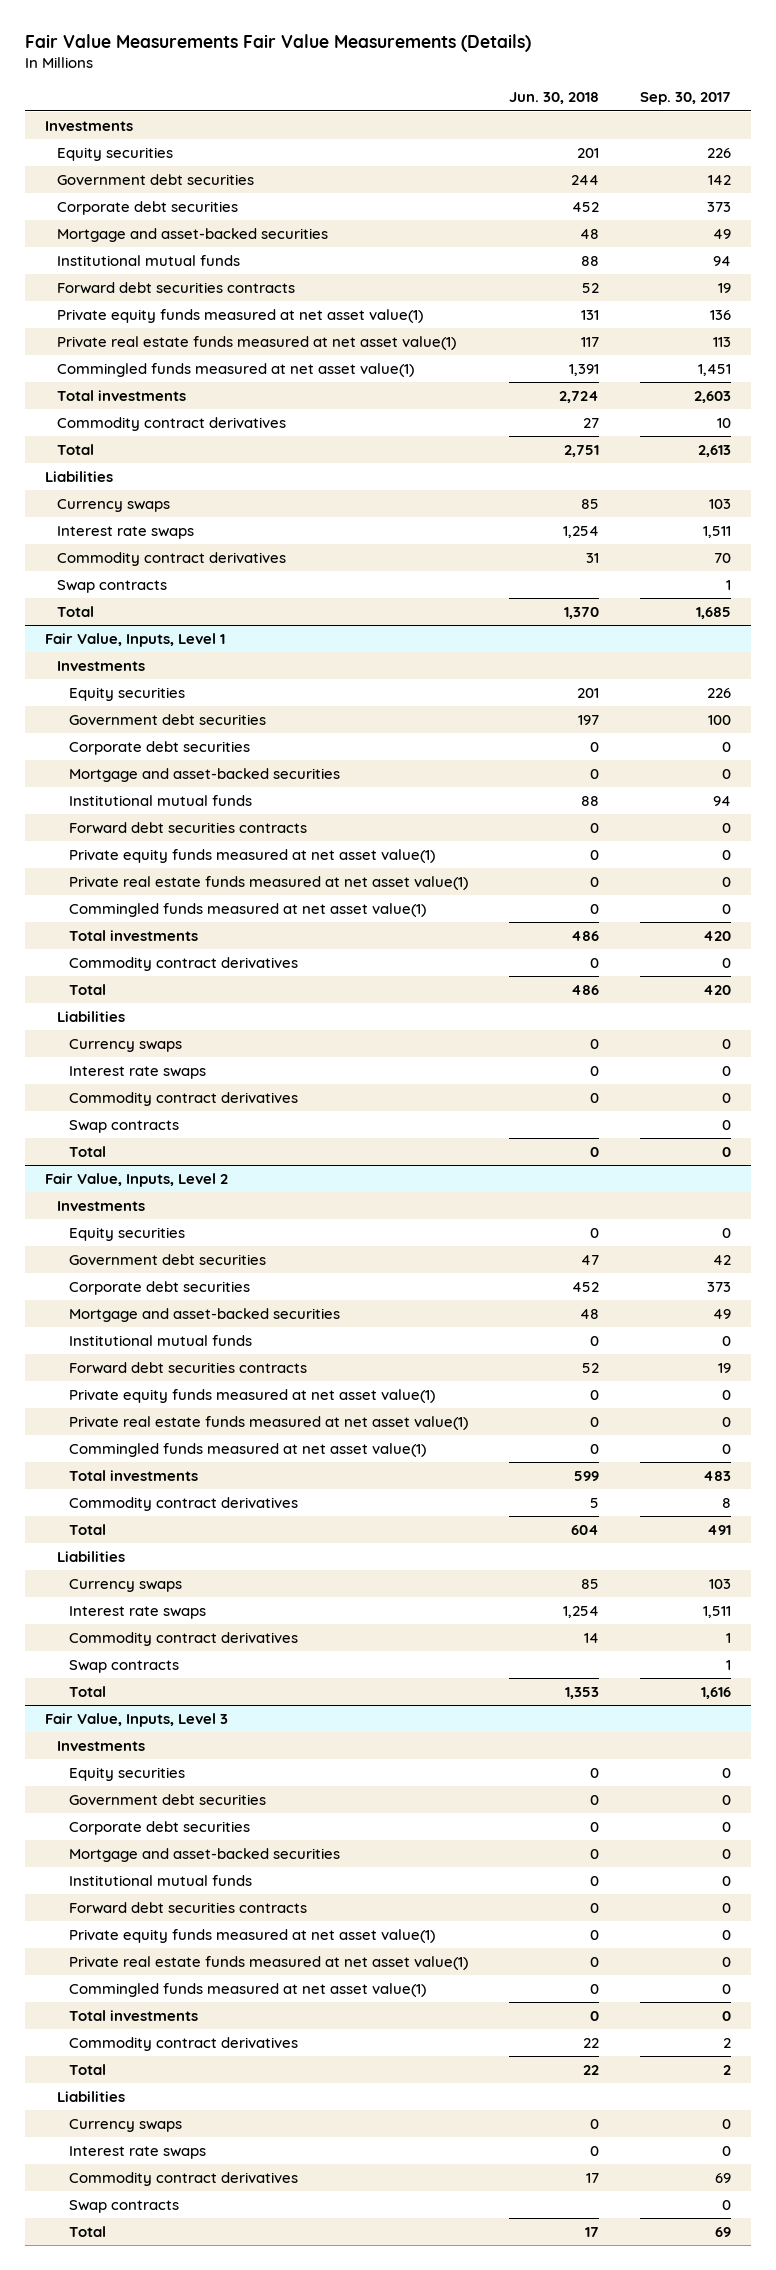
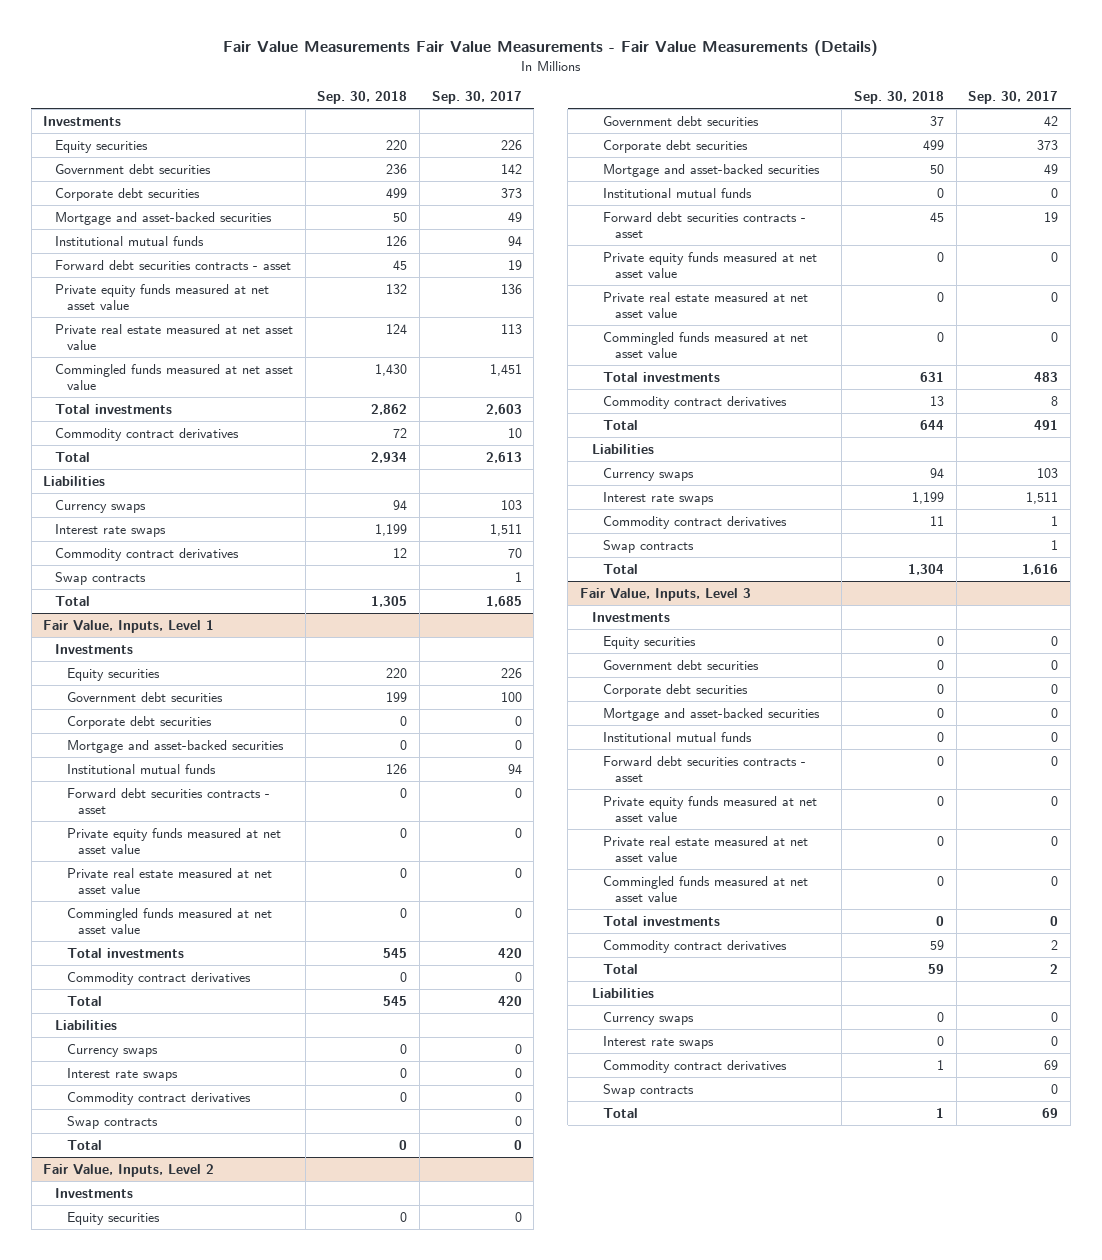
- Fair Value Measurements Fair Value Measurements (Details)
+ Fair Value Measurements Fair Value Measurements - Fair Value Measurements (Details)
- | Jun. 30, 2018 | Sep. 30, 2017
+ | Sep. 30, 2018 | Sep. 30, 2017
- Forward debt securities contracts | 52 | 19
- Private equity funds measured at net asset value(1) | 131 | 136
- Private real estate funds measured at net asset value(1) | 117 | 113
- Commingled funds measured at net asset value(1) | 1,391 | 1,451
+ Forward debt securities contracts - asset | 45 | 19
+ Private equity funds measured at net asset value | 132 | 136
+ Private real estate measured at net asset value | 124 | 113
+ Commingled funds measured at net asset value | 1,430 | 1,451
@ Fair Value, Inputs, Level 1
- Forward debt securities contracts | 0 | 0
- Private equity funds measured at net asset value(1) | 0 | 0
- Private real estate funds measured at net asset value(1) | 0 | 0
- Commingled funds measured at net asset value(1) | 0 | 0
+ Forward debt securities contracts - asset | 0 | 0
+ Private equity funds measured at net asset value | 0 | 0
+ Private real estate measured at net asset value | 0 | 0
+ Commingled funds measured at net asset value | 0 | 0
@ Fair Value, Inputs, Level 2
- Forward debt securities contracts | 52 | 19
- Private equity funds measured at net asset value(1) | 0 | 0
- Private real estate funds measured at net asset value(1) | 0 | 0
- Commingled funds measured at net asset value(1) | 0 | 0
+ Forward debt securities contracts - asset | 45 | 19
+ Private equity funds measured at net asset value | 0 | 0
+ Private real estate measured at net asset value | 0 | 0
+ Commingled funds measured at net asset value | 0 | 0
@ Fair Value, Inputs, Level 3
- Forward debt securities contracts | 0 | 0
- Private equity funds measured at net asset value(1) | 0 | 0
- Private real estate funds measured at net asset value(1) | 0 | 0
- Commingled funds measured at net asset value(1) | 0 | 0
+ Forward debt securities contracts - asset | 0 | 0
+ Private equity funds measured at net asset value | 0 | 0
+ Private real estate measured at net asset value | 0 | 0
+ Commingled funds measured at net asset value | 0 | 0

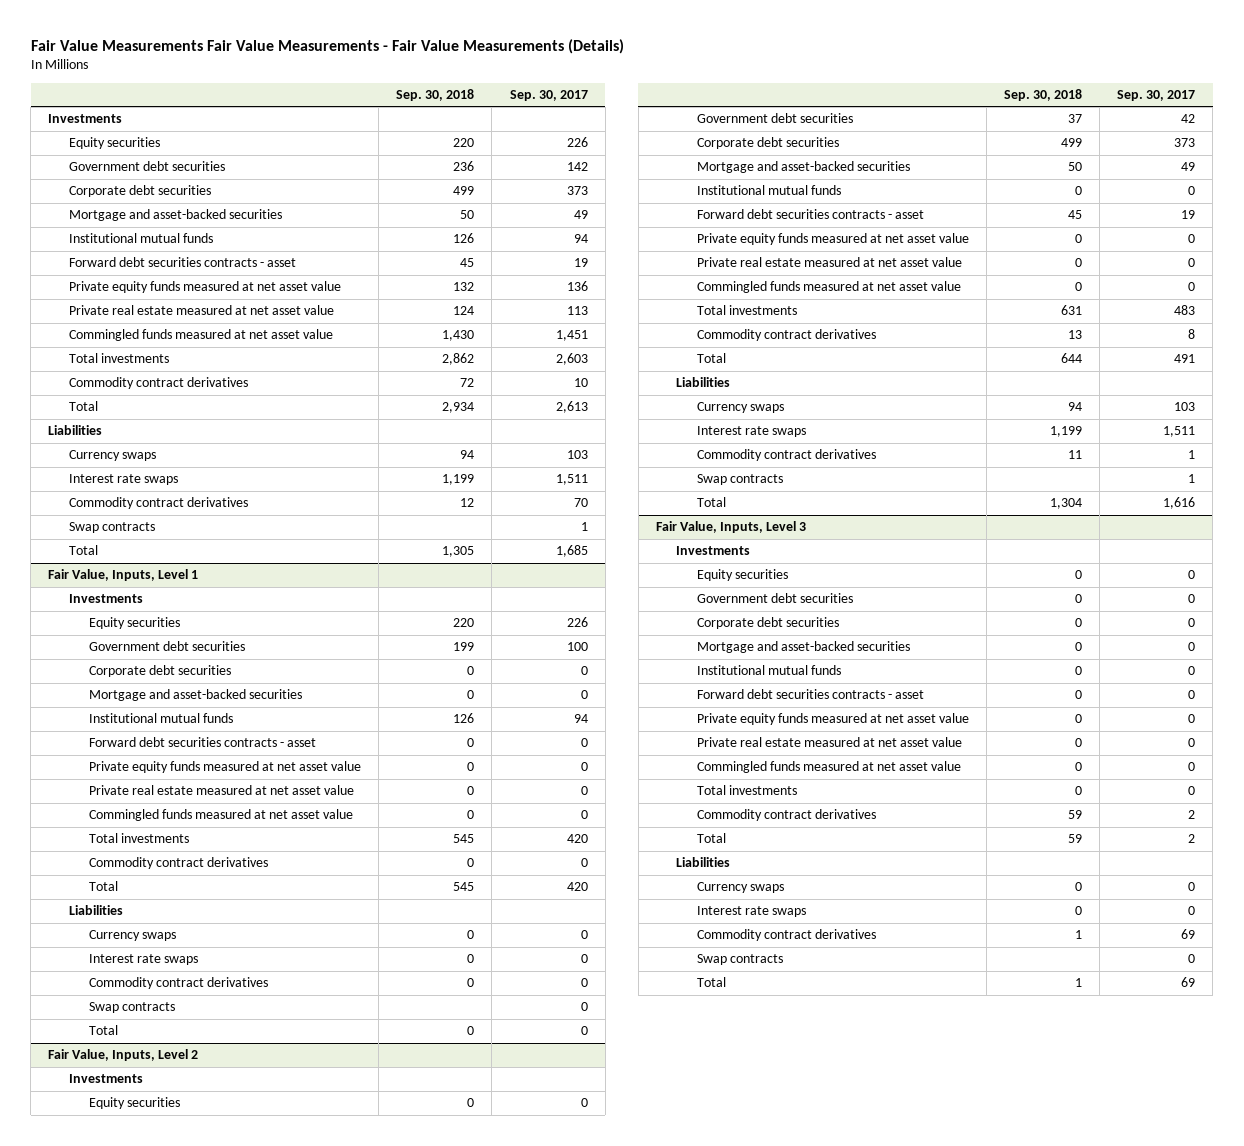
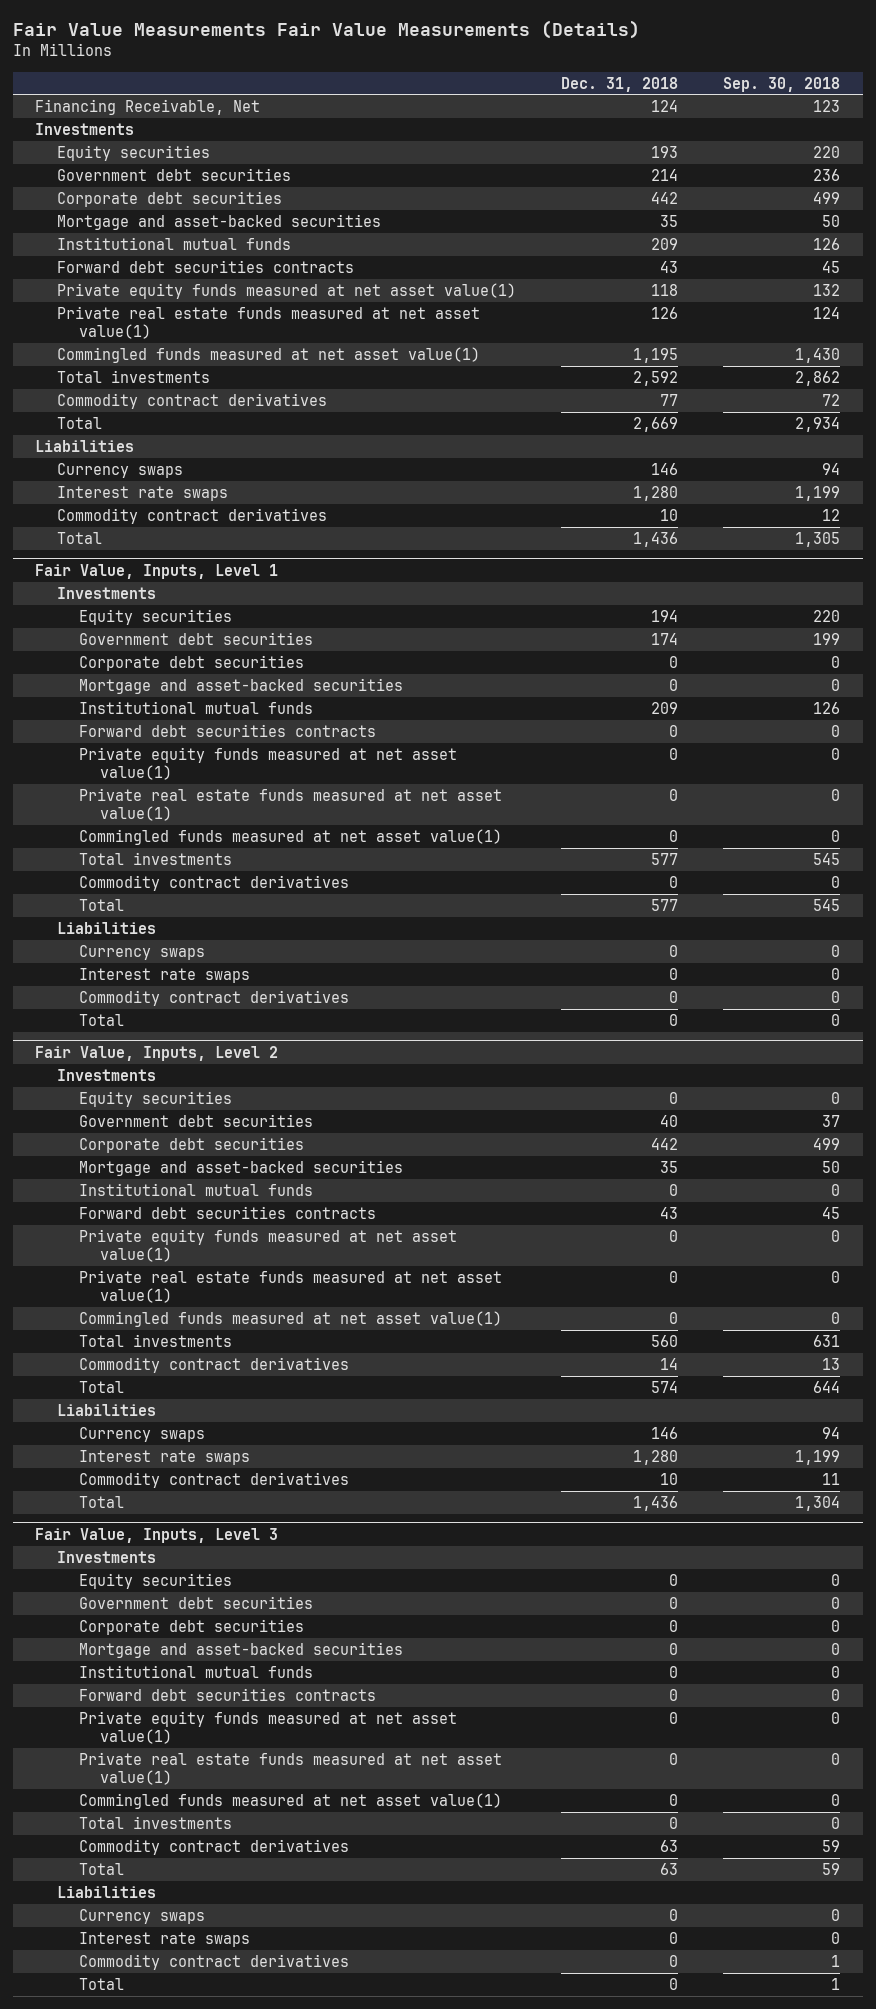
- Fair Value Measurements Fair Value Measurements - Fair Value Measurements (Details)
+ Fair Value Measurements Fair Value Measurements (Details)
- | Sep. 30, 2018 | Sep. 30, 2017
+ | Dec. 31, 2018 | Sep. 30, 2018
+ Financing Receivable, Net | 124 | 123
- Forward debt securities contracts - asset | 45 | 19
- Private equity funds measured at net asset value | 132 | 136
- Private real estate measured at net asset value | 124 | 113
- Commingled funds measured at net asset value | 1,430 | 1,451
+ Forward debt securities contracts | 43 | 45
+ Private equity funds measured at net asset value(1) | 118 | 132
+ Private real estate funds measured at net asset value(1) | 126 | 124
+ Commingled funds measured at net asset value(1) | 1,195 | 1,430
- Swap contracts | | 1
@ Fair Value, Inputs, Level 1
- Forward debt securities contracts - asset | 0 | 0
- Private equity funds measured at net asset value | 0 | 0
- Private real estate measured at net asset value | 0 | 0
- Commingled funds measured at net asset value | 0 | 0
+ Forward debt securities contracts | 0 | 0
+ Private equity funds measured at net asset value(1) | 0 | 0
+ Private real estate funds measured at net asset value(1) | 0 | 0
+ Commingled funds measured at net asset value(1) | 0 | 0
- Swap contracts | | 0
@ Fair Value, Inputs, Level 2
- Forward debt securities contracts - asset | 45 | 19
- Private equity funds measured at net asset value | 0 | 0
- Private real estate measured at net asset value | 0 | 0
- Commingled funds measured at net asset value | 0 | 0
+ Forward debt securities contracts | 43 | 45
+ Private equity funds measured at net asset value(1) | 0 | 0
+ Private real estate funds measured at net asset value(1) | 0 | 0
+ Commingled funds measured at net asset value(1) | 0 | 0
- Swap contracts | | 1
@ Fair Value, Inputs, Level 3
- Forward debt securities contracts - asset | 0 | 0
- Private equity funds measured at net asset value | 0 | 0
- Private real estate measured at net asset value | 0 | 0
- Commingled funds measured at net asset value | 0 | 0
+ Forward debt securities contracts | 0 | 0
+ Private equity funds measured at net asset value(1) | 0 | 0
+ Private real estate funds measured at net asset value(1) | 0 | 0
+ Commingled funds measured at net asset value(1) | 0 | 0
- Swap contracts | | 0

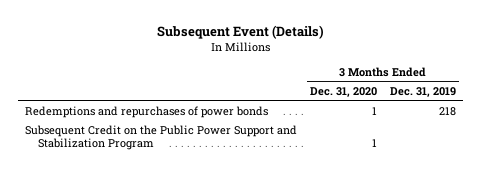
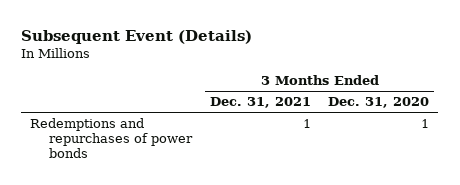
- | 3 Months Ended Dec. 31, 2020 | 3 Months Ended Dec. 31, 2019
+ | 3 Months Ended Dec. 31, 2021 | 3 Months Ended Dec. 31, 2020
- Subsequent Credit on the Public Power Support and Stabilization Program | 1 |

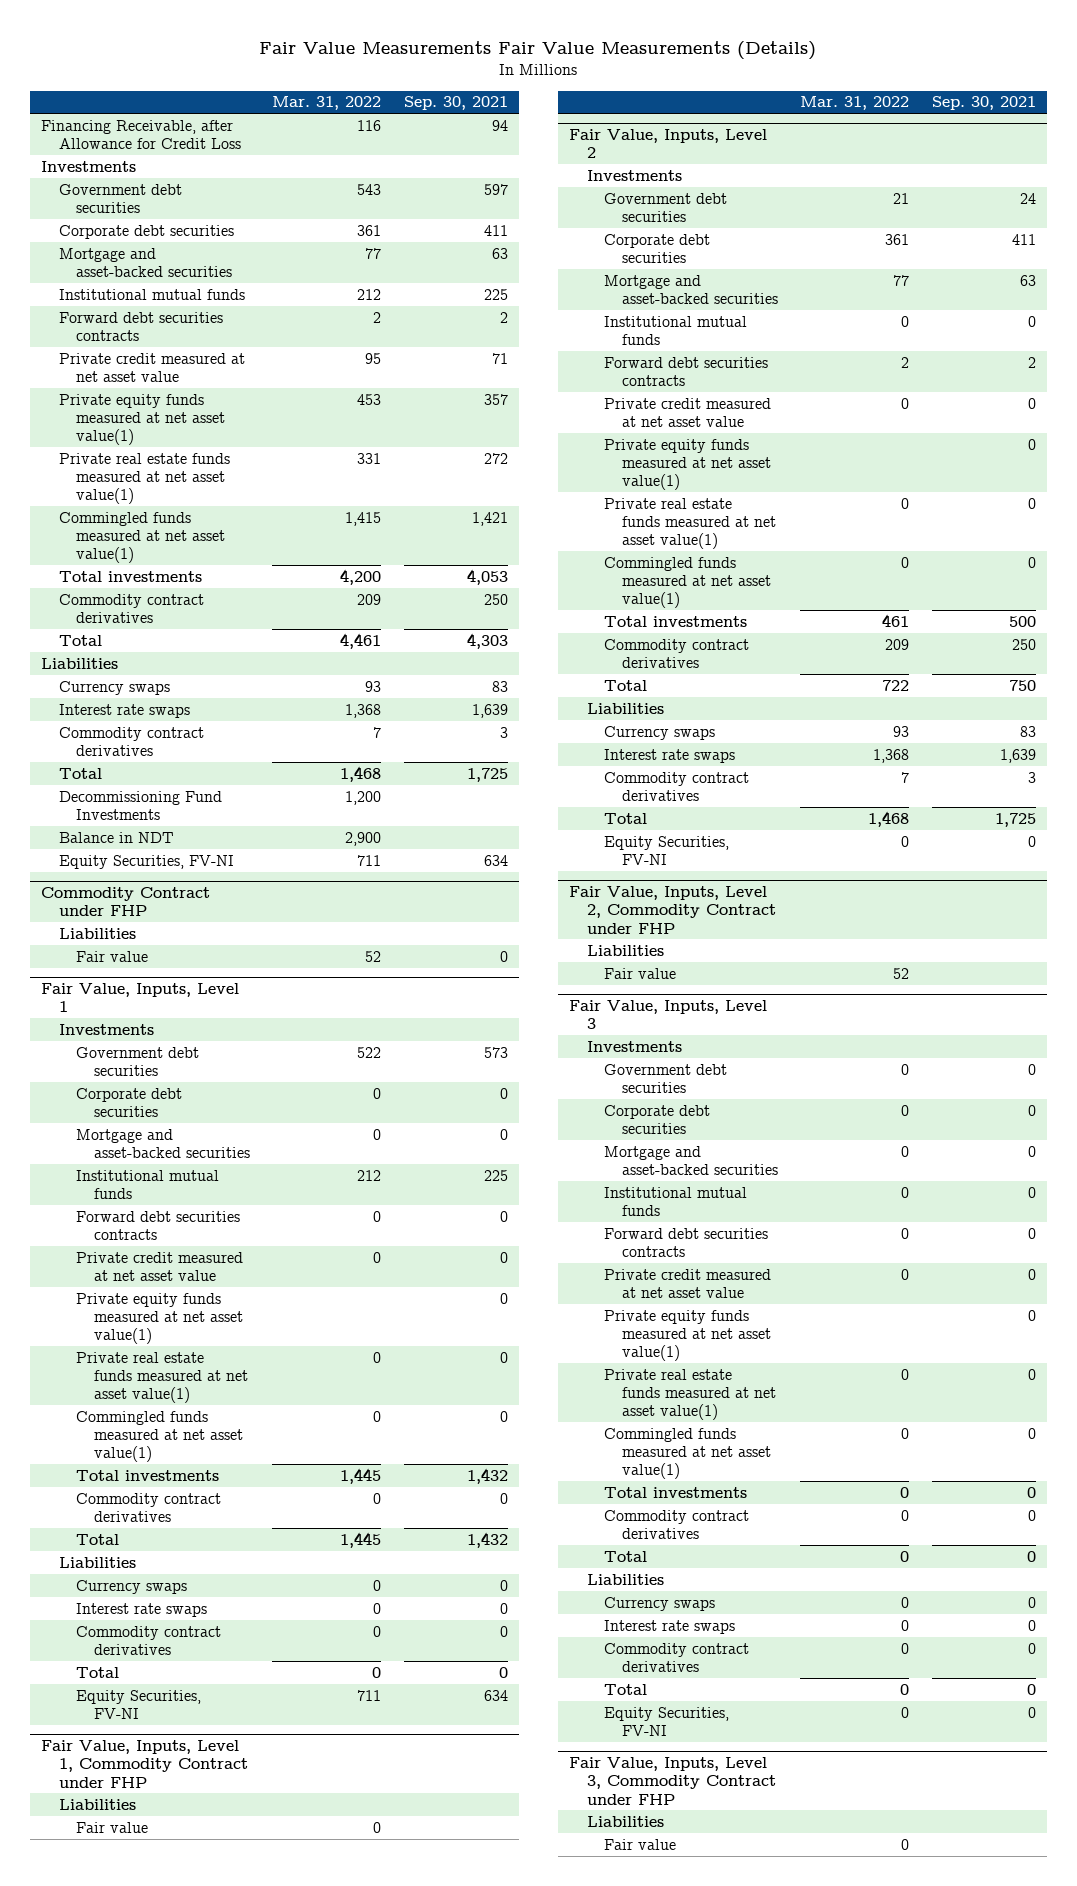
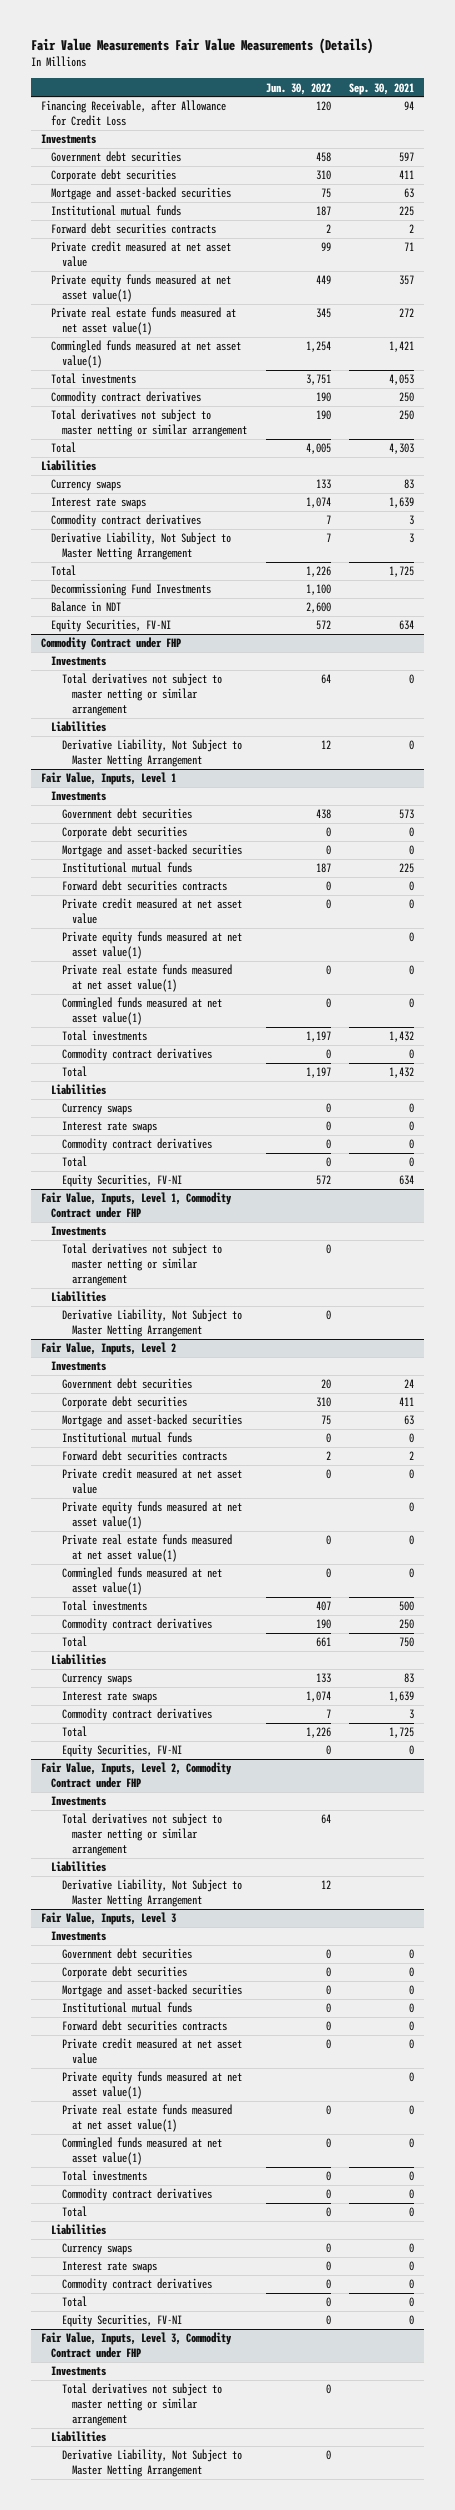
- | Mar. 31, 2022 | Sep. 30, 2021
+ | Jun. 30, 2022 | Sep. 30, 2021
+ Total derivatives not subject to master netting or similar arrangement | 190 | 250
+ Derivative Liability, Not Subject to Master Netting Arrangement | 7 | 3
@ Commodity Contract under FHP
+ Investments
+ Total derivatives not subject to master netting or similar arrangement | 64 | 0
- Fair value | 52 | 0
+ Derivative Liability, Not Subject to Master Netting Arrangement | 12 | 0
@ Fair Value, Inputs, Level 1, Commodity Contract under FHP
+ Investments
+ Total derivatives not subject to master netting or similar arrangement | 0 |
- Fair value | 0 |
+ Derivative Liability, Not Subject to Master Netting Arrangement | 0 |
@ Fair Value, Inputs, Level 2, Commodity Contract under FHP
+ Investments
+ Total derivatives not subject to master netting or similar arrangement | 64 |
- Fair value | 52 |
+ Derivative Liability, Not Subject to Master Netting Arrangement | 12 |
@ Fair Value, Inputs, Level 3, Commodity Contract under FHP
+ Investments
+ Total derivatives not subject to master netting or similar arrangement | 0 |
- Fair value | 0 |
+ Derivative Liability, Not Subject to Master Netting Arrangement | 0 |

